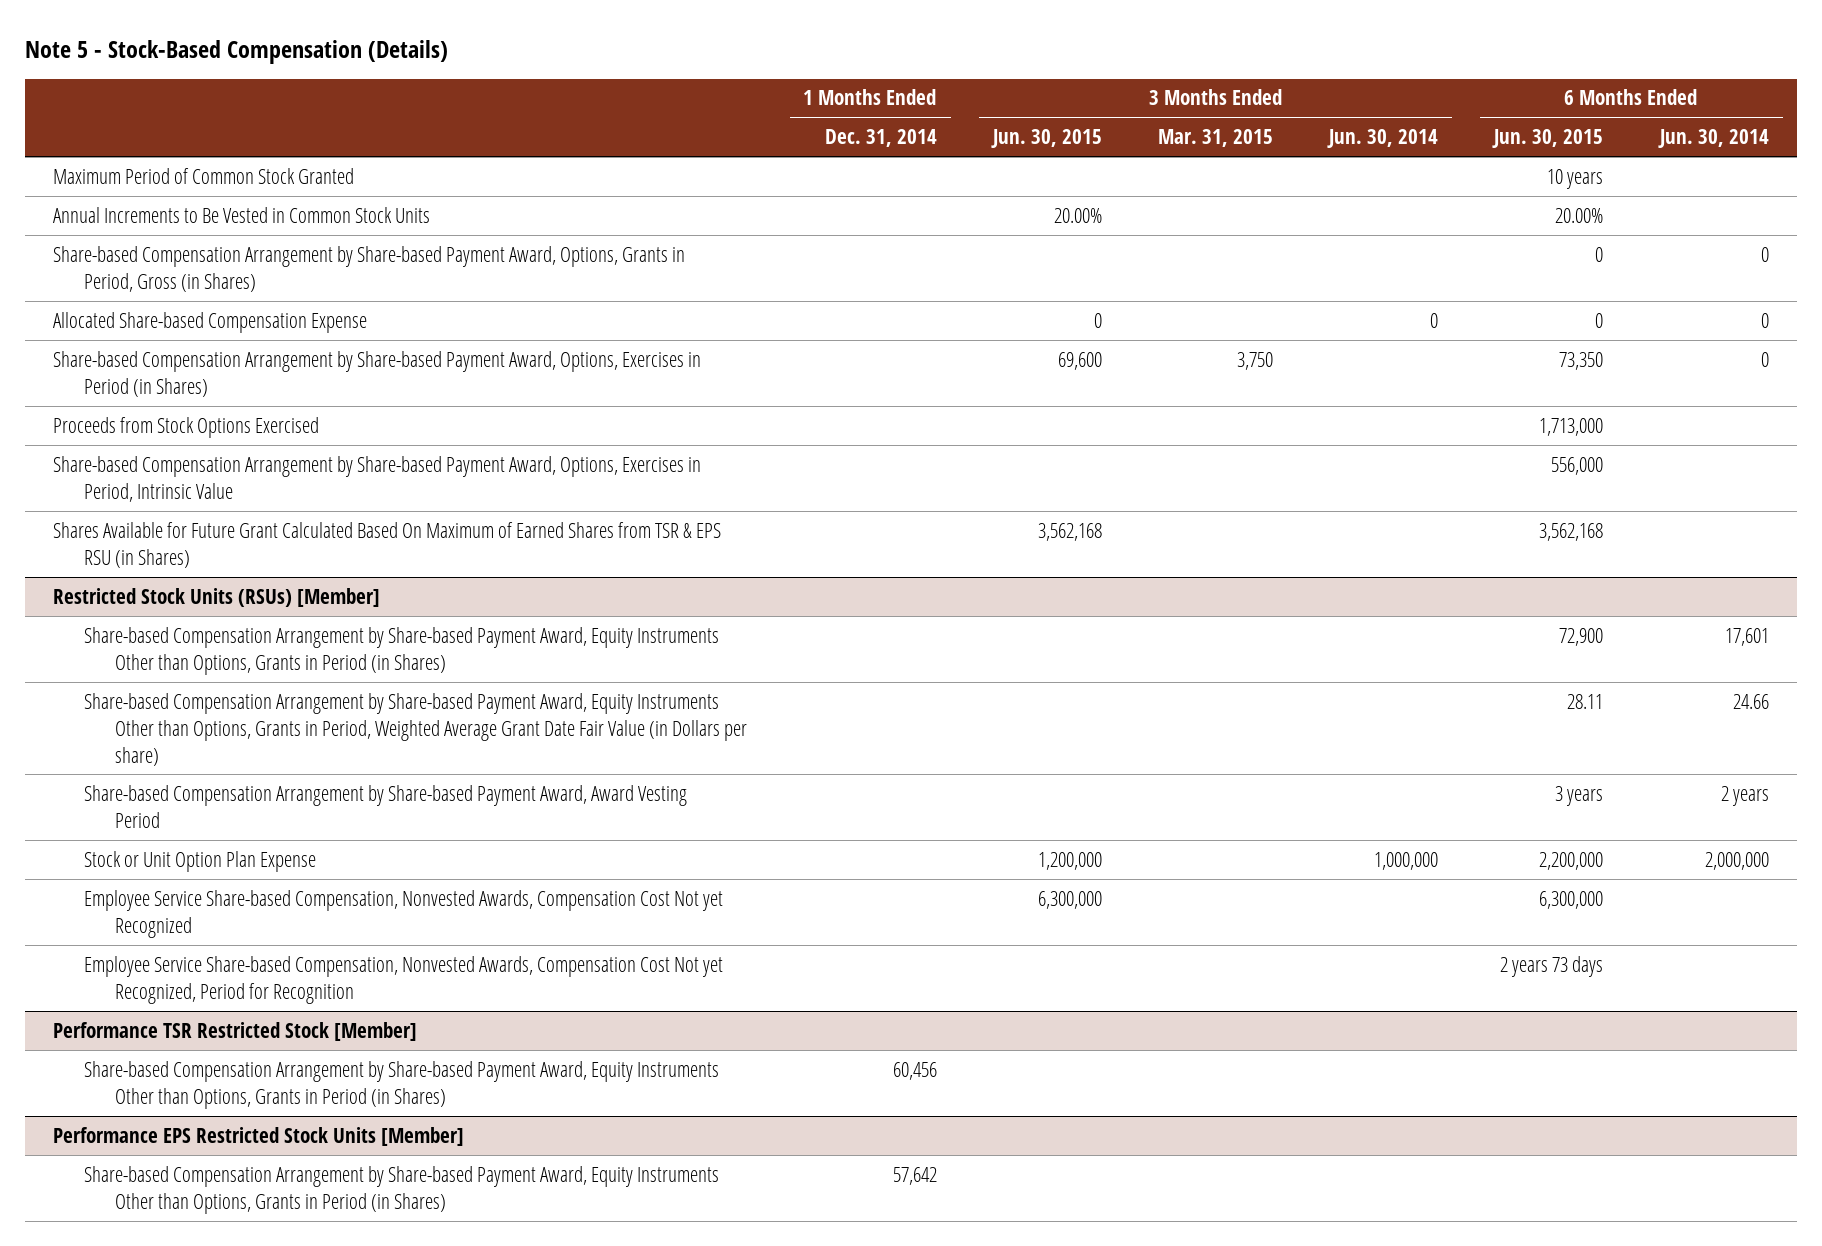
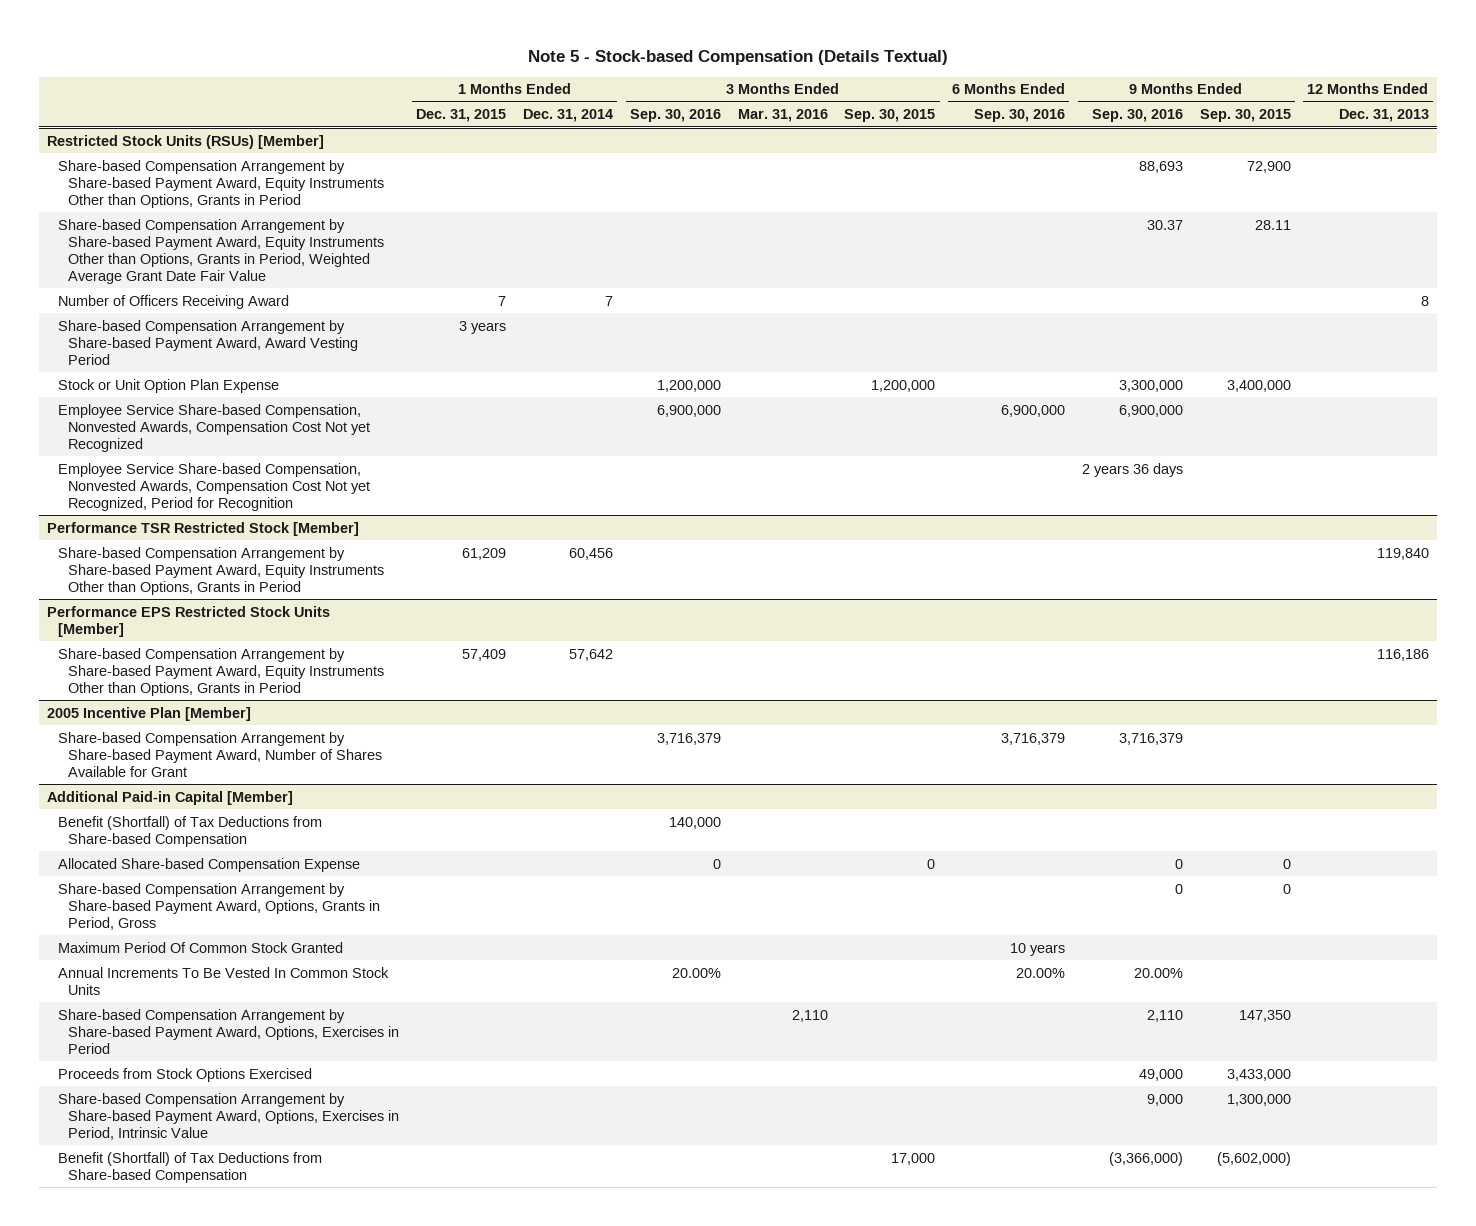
- Note 5 - Stock-Based Compensation (Details)
+ Note 5 - Stock-based Compensation (Details Textual)
- | 1 Months Ended Dec. 31, 2014 | 3 Months Ended Jun. 30, 2015 | 3 Months Ended Mar. 31, 2015 | 3 Months Ended Jun. 30, 2014 | 6 Months Ended Jun. 30, 2015 | 6 Months Ended Jun. 30, 2014
+ | 1 Months Ended Dec. 31, 2015 | 1 Months Ended Dec. 31, 2014 | 3 Months Ended Sep. 30, 2016 | 3 Months Ended Mar. 31, 2016 | 3 Months Ended Sep. 30, 2015 | 6 Months Ended Sep. 30, 2016 | 9 Months Ended Sep. 30, 2016 | 9 Months Ended Sep. 30, 2015 | 12 Months Ended Dec. 31, 2013
- Maximum Period of Common Stock Granted | | | | | 10 years |
- Annual Increments to Be Vested in Common Stock Units | | 20.00% | | | 20.00% |
- Share-based Compensation Arrangement by Share-based Payment Award, Options, Grants in Period, Gross (in Shares) | | | | | 0 | 0
- Allocated Share-based Compensation Expense | | 0 | | 0 | 0 | 0
- Share-based Compensation Arrangement by Share-based Payment Award, Options, Exercises in Period (in Shares) | | 69,600 | 3,750 | | 73,350 | 0
- Proceeds from Stock Options Exercised | | | | | 1,713,000 |
- Share-based Compensation Arrangement by Share-based Payment Award, Options, Exercises in Period, Intrinsic Value | | | | | 556,000 |
- Shares Available for Future Grant Calculated Based On Maximum of Earned Shares from TSR & EPS RSU (in Shares) | | 3,562,168 | | | 3,562,168 |
@ Restricted Stock Units (RSUs) [Member]
- Share-based Compensation Arrangement by Share-based Payment Award, Equity Instruments Other than Options, Grants in Period (in Shares) | | | | | 72,900 | 17,601
- Share-based Compensation Arrangement by Share-based Payment Award, Equity Instruments Other than Options, Grants in Period, Weighted Average Grant Date Fair Value (in Dollars per share) | | | | | 28.11 | 24.66
+ Share-based Compensation Arrangement by Share-based Payment Award, Equity Instruments Other than Options, Grants in Period | | | | | | | 88,693 | 72,900 |
+ Share-based Compensation Arrangement by Share-based Payment Award, Equity Instruments Other than Options, Grants in Period, Weighted Average Grant Date Fair Value | | | | | | | 30.37 | 28.11 |
+ Number of Officers Receiving Award | 7 | 7 | | | | | | | 8
@ Performance TSR Restricted Stock [Member]
- Share-based Compensation Arrangement by Share-based Payment Award, Equity Instruments Other than Options, Grants in Period (in Shares) | 60,456 | | | | |
+ Share-based Compensation Arrangement by Share-based Payment Award, Equity Instruments Other than Options, Grants in Period | 61,209 | 60,456 | | | | | | | 119,840
@ Performance EPS Restricted Stock Units [Member]
- Share-based Compensation Arrangement by Share-based Payment Award, Equity Instruments Other than Options, Grants in Period (in Shares) | 57,642 | | | | |
+ Share-based Compensation Arrangement by Share-based Payment Award, Equity Instruments Other than Options, Grants in Period | 57,409 | 57,642 | | | | | | | 116,186
+ 2005 Incentive Plan [Member]
+ Share-based Compensation Arrangement by Share-based Payment Award, Number of Shares Available for Grant | | | 3,716,379 | | | 3,716,379 | 3,716,379 | |
+ Additional Paid-in Capital [Member]
+ Benefit (Shortfall) of Tax Deductions from Share-based Compensation | | | 140,000 | | | | | |
+ Allocated Share-based Compensation Expense | | | 0 | | 0 | | 0 | 0 |
+ Share-based Compensation Arrangement by Share-based Payment Award, Options, Grants in Period, Gross | | | | | | | 0 | 0 |
+ Maximum Period Of Common Stock Granted | | | | | | 10 years | | |
+ Annual Increments To Be Vested In Common Stock Units | | | 20.00% | | | 20.00% | 20.00% | |
+ Share-based Compensation Arrangement by Share-based Payment Award, Options, Exercises in Period | | | | 2,110 | | | 2,110 | 147,350 |
+ Proceeds from Stock Options Exercised | | | | | | | 49,000 | 3,433,000 |
+ Share-based Compensation Arrangement by Share-based Payment Award, Options, Exercises in Period, Intrinsic Value | | | | | | | 9,000 | 1,300,000 |
+ Benefit (Shortfall) of Tax Deductions from Share-based Compensation | | | | | 17,000 | | (3,366,000) | (5,602,000) |

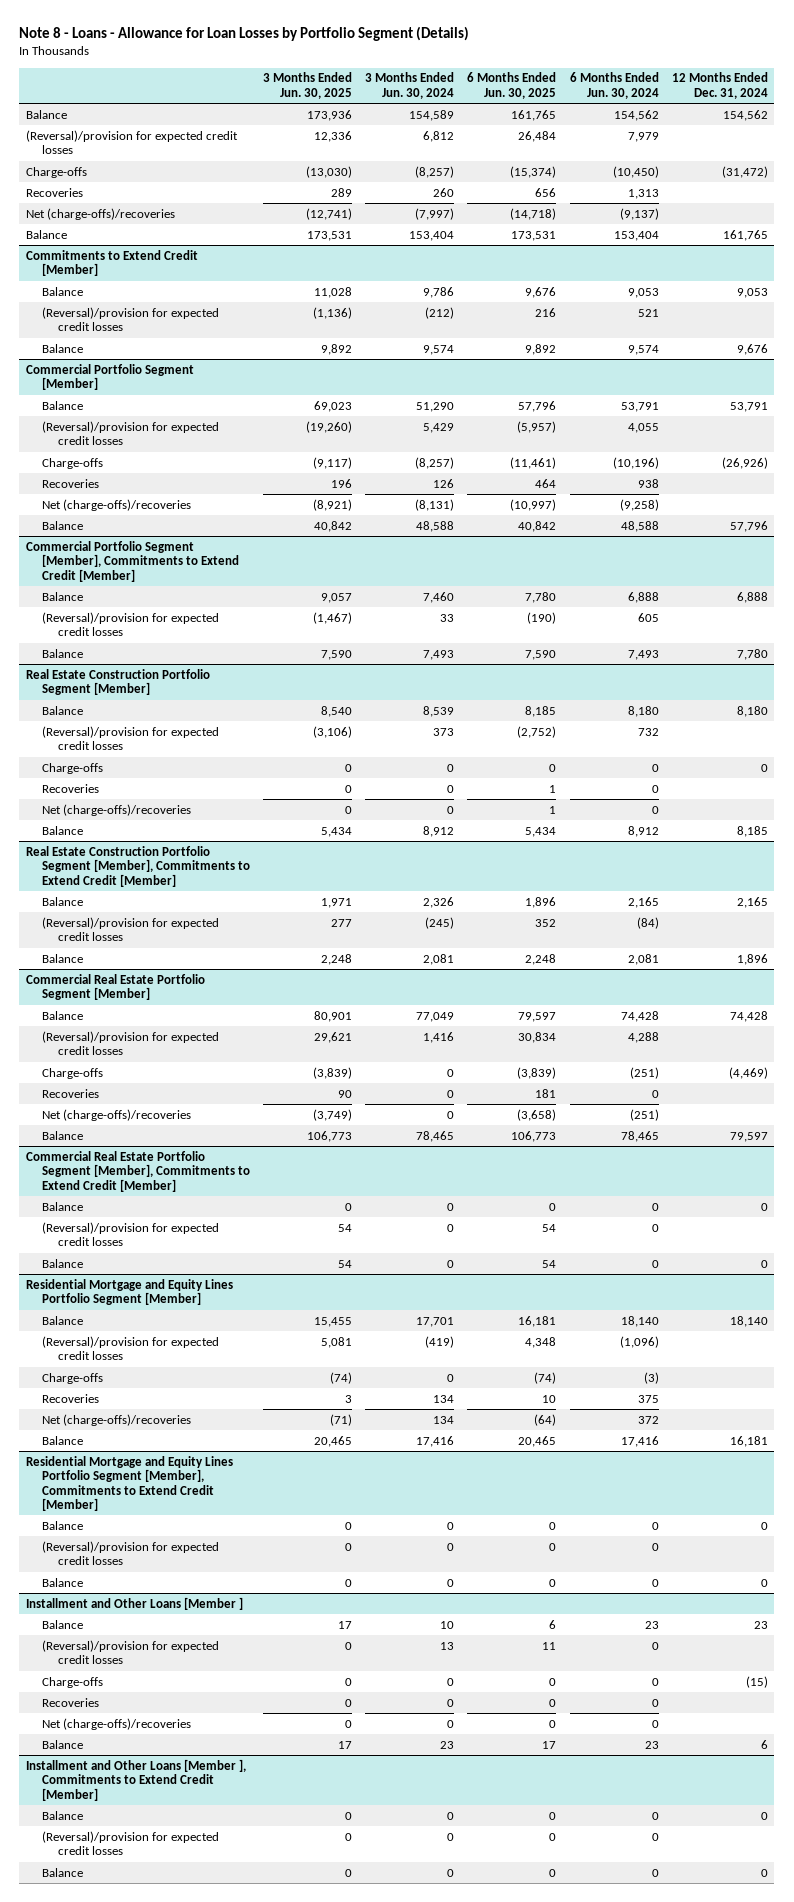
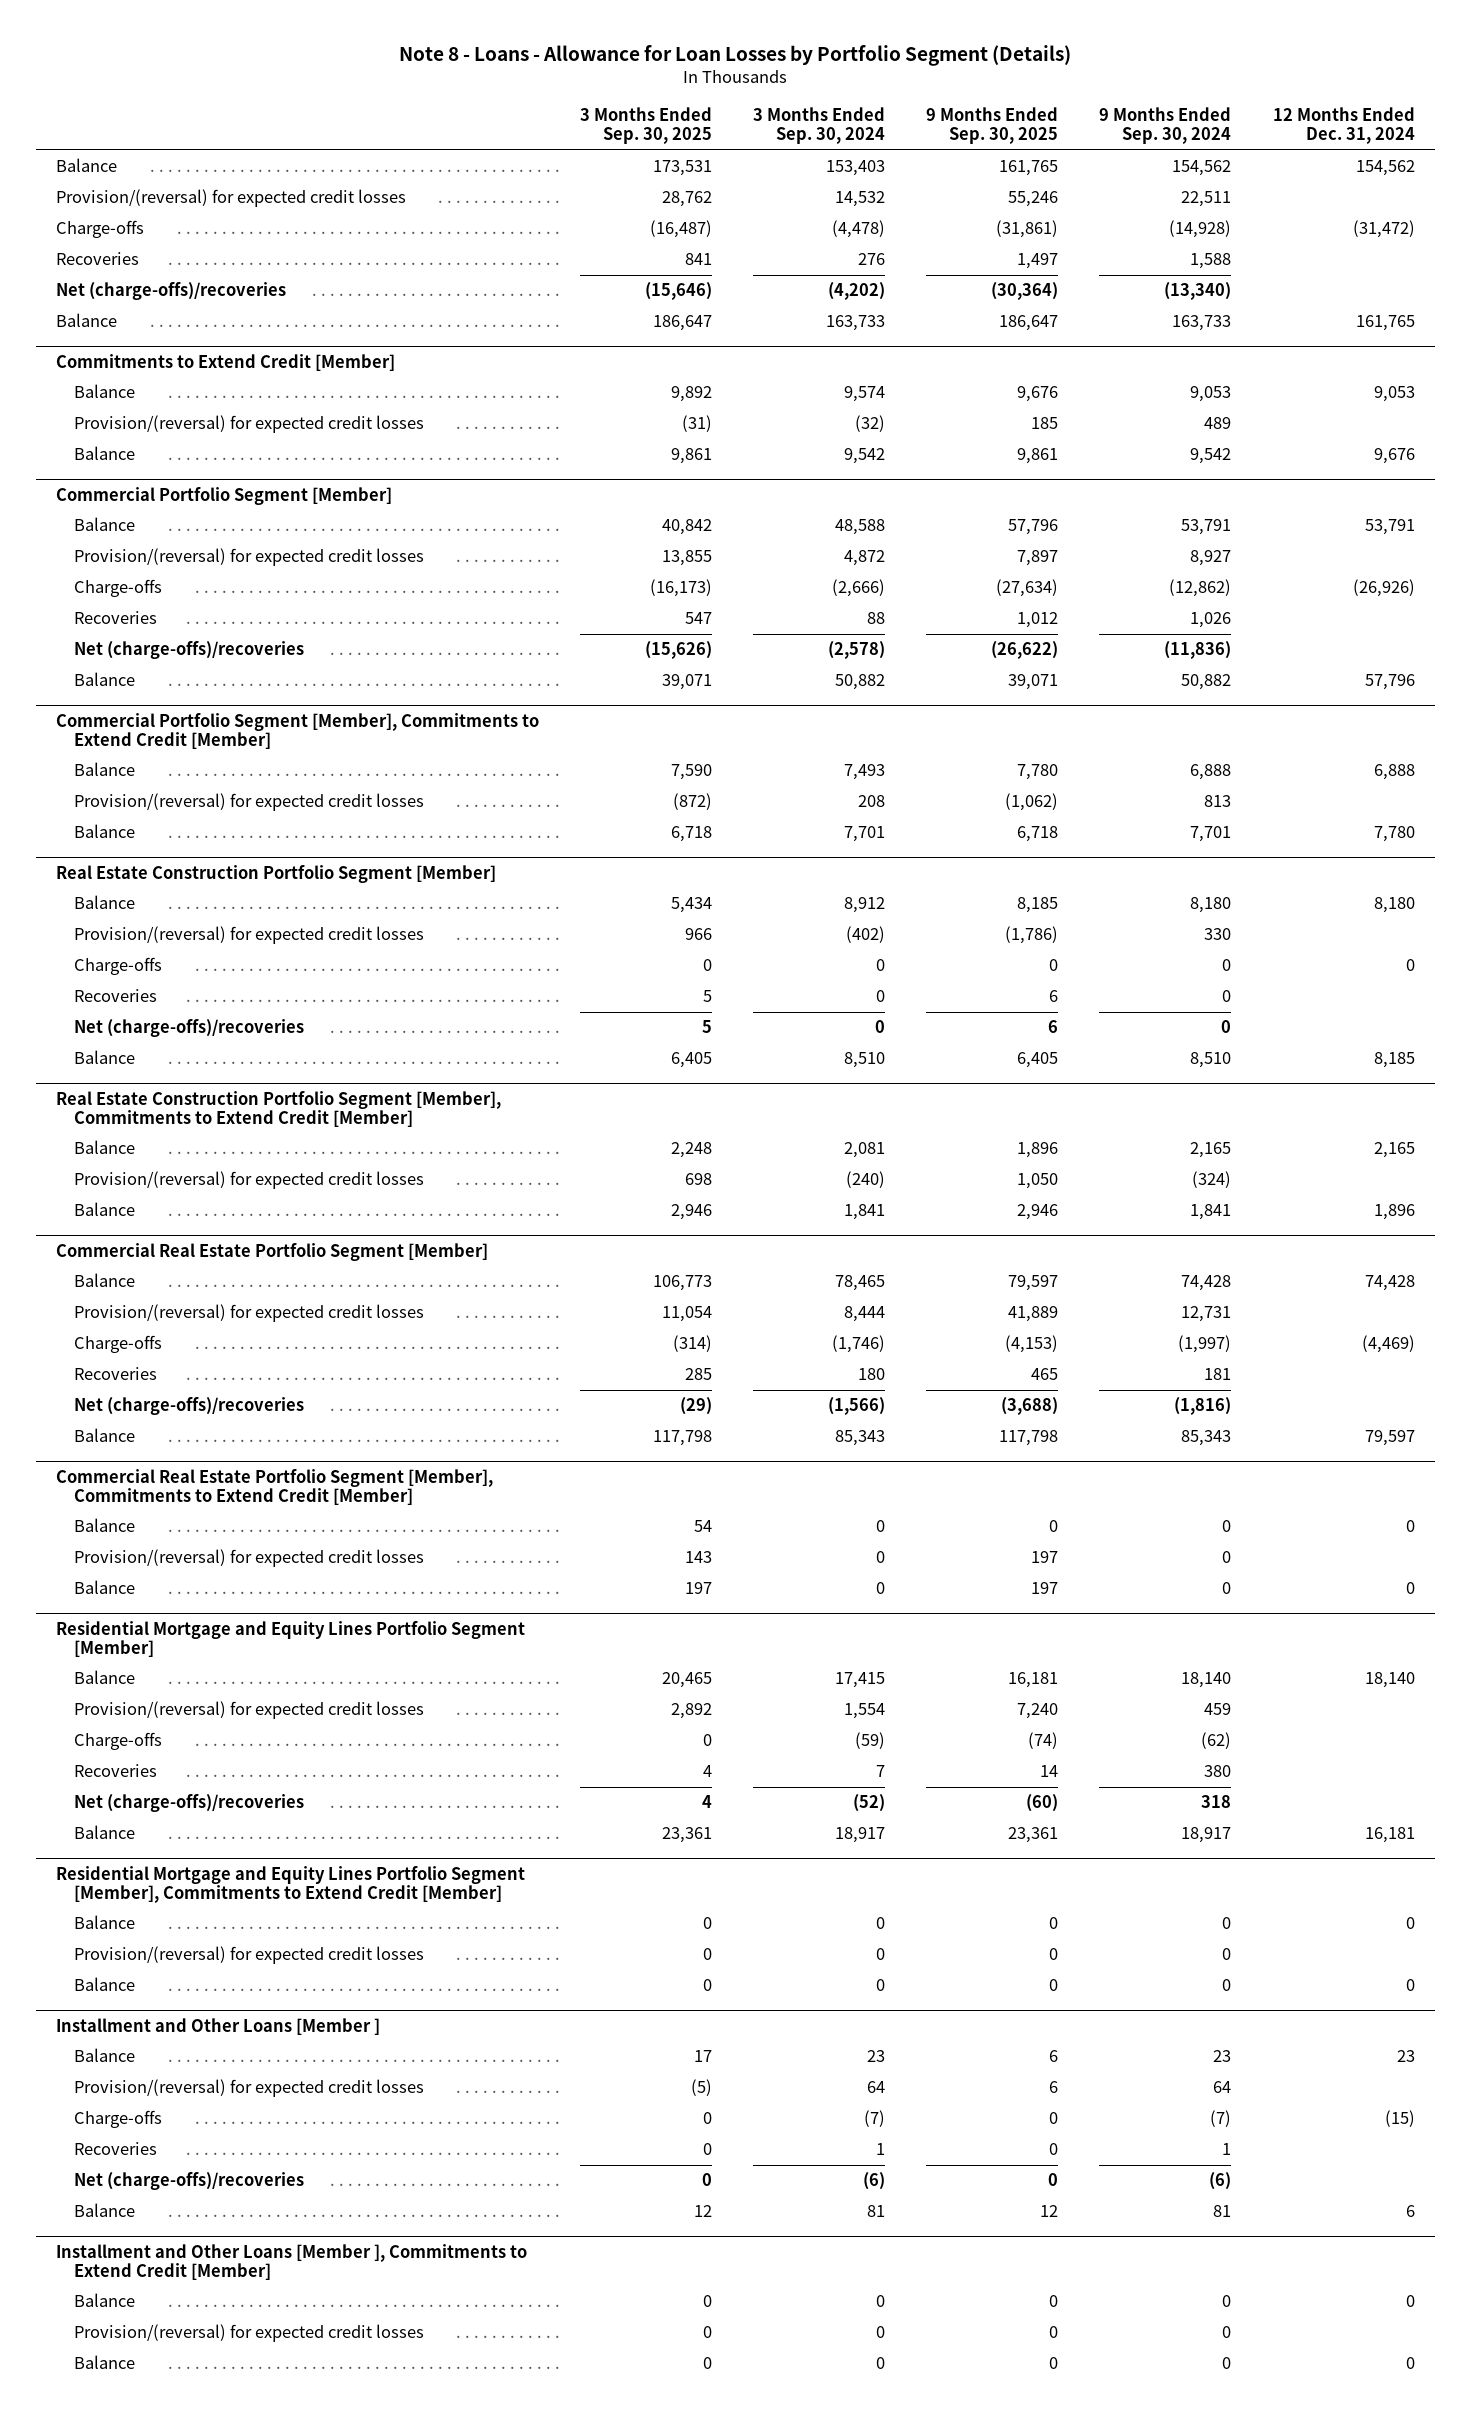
- | 3 Months Ended Jun. 30, 2025 | 3 Months Ended Jun. 30, 2024 | 6 Months Ended Jun. 30, 2025 | 6 Months Ended Jun. 30, 2024 | 12 Months Ended Dec. 31, 2024
+ | 3 Months Ended Sep. 30, 2025 | 3 Months Ended Sep. 30, 2024 | 9 Months Ended Sep. 30, 2025 | 9 Months Ended Sep. 30, 2024 | 12 Months Ended Dec. 31, 2024
- (Reversal)/provision for expected credit losses | 12,336 | 6,812 | 26,484 | 7,979 |
+ Provision/(reversal) for expected credit losses | 28,762 | 14,532 | 55,246 | 22,511 |
@ Commitments to Extend Credit [Member]
- (Reversal)/provision for expected credit losses | (1,136) | (212) | 216 | 521 |
+ Provision/(reversal) for expected credit losses | (31) | (32) | 185 | 489 |
@ Commercial Portfolio Segment [Member]
- (Reversal)/provision for expected credit losses | (19,260) | 5,429 | (5,957) | 4,055 |
+ Provision/(reversal) for expected credit losses | 13,855 | 4,872 | 7,897 | 8,927 |
@ Commercial Portfolio Segment [Member], Commitments to Extend Credit [Member]
- (Reversal)/provision for expected credit losses | (1,467) | 33 | (190) | 605 |
+ Provision/(reversal) for expected credit losses | (872) | 208 | (1,062) | 813 |
@ Real Estate Construction Portfolio Segment [Member]
- (Reversal)/provision for expected credit losses | (3,106) | 373 | (2,752) | 732 |
+ Provision/(reversal) for expected credit losses | 966 | (402) | (1,786) | 330 |
@ Real Estate Construction Portfolio Segment [Member], Commitments to Extend Credit [Member]
- (Reversal)/provision for expected credit losses | 277 | (245) | 352 | (84) |
+ Provision/(reversal) for expected credit losses | 698 | (240) | 1,050 | (324) |
@ Commercial Real Estate Portfolio Segment [Member]
- (Reversal)/provision for expected credit losses | 29,621 | 1,416 | 30,834 | 4,288 |
+ Provision/(reversal) for expected credit losses | 11,054 | 8,444 | 41,889 | 12,731 |
@ Commercial Real Estate Portfolio Segment [Member], Commitments to Extend Credit [Member]
- (Reversal)/provision for expected credit losses | 54 | 0 | 54 | 0 |
+ Provision/(reversal) for expected credit losses | 143 | 0 | 197 | 0 |
@ Residential Mortgage and Equity Lines Portfolio Segment [Member]
- (Reversal)/provision for expected credit losses | 5,081 | (419) | 4,348 | (1,096) |
+ Provision/(reversal) for expected credit losses | 2,892 | 1,554 | 7,240 | 459 |
@ Residential Mortgage and Equity Lines Portfolio Segment [Member], Commitments to Extend Credit [Member]
- (Reversal)/provision for expected credit losses | 0 | 0 | 0 | 0 |
+ Provision/(reversal) for expected credit losses | 0 | 0 | 0 | 0 |
@ Installment and Other Loans [Member ]
- (Reversal)/provision for expected credit losses | 0 | 13 | 11 | 0 |
+ Provision/(reversal) for expected credit losses | (5) | 64 | 6 | 64 |
@ Installment and Other Loans [Member ], Commitments to Extend Credit [Member]
- (Reversal)/provision for expected credit losses | 0 | 0 | 0 | 0 |
+ Provision/(reversal) for expected credit losses | 0 | 0 | 0 | 0 |

